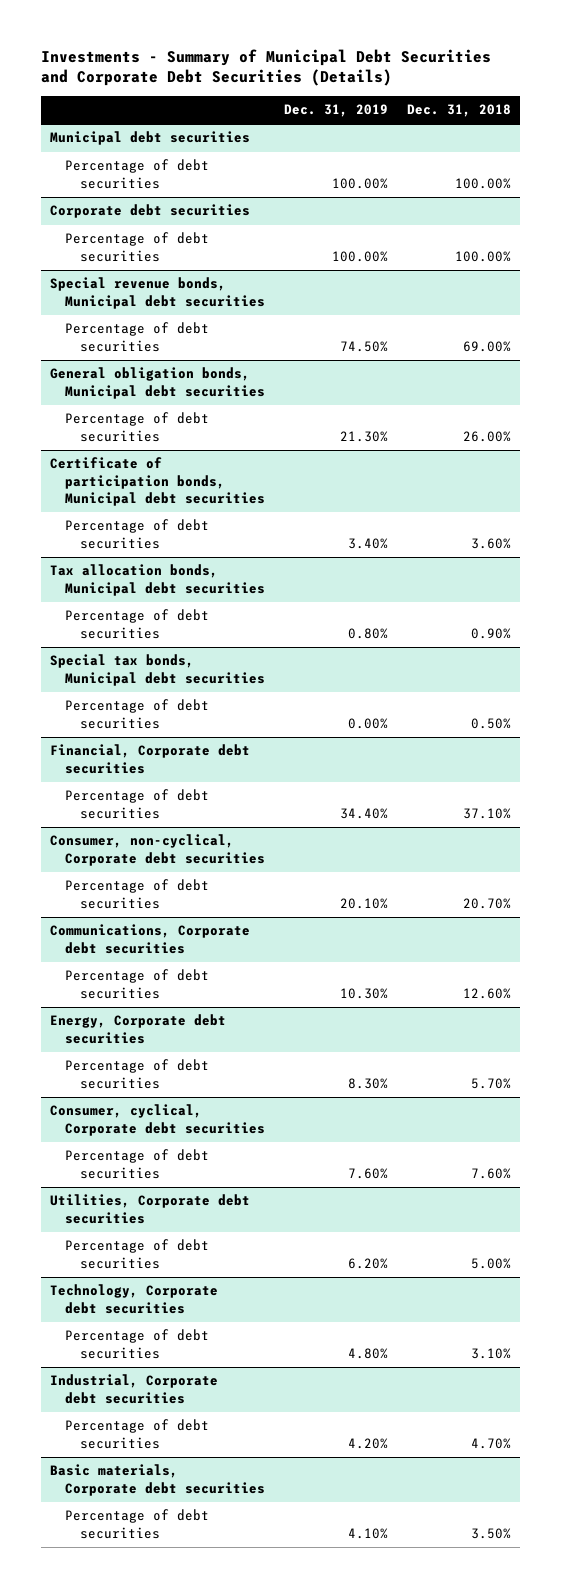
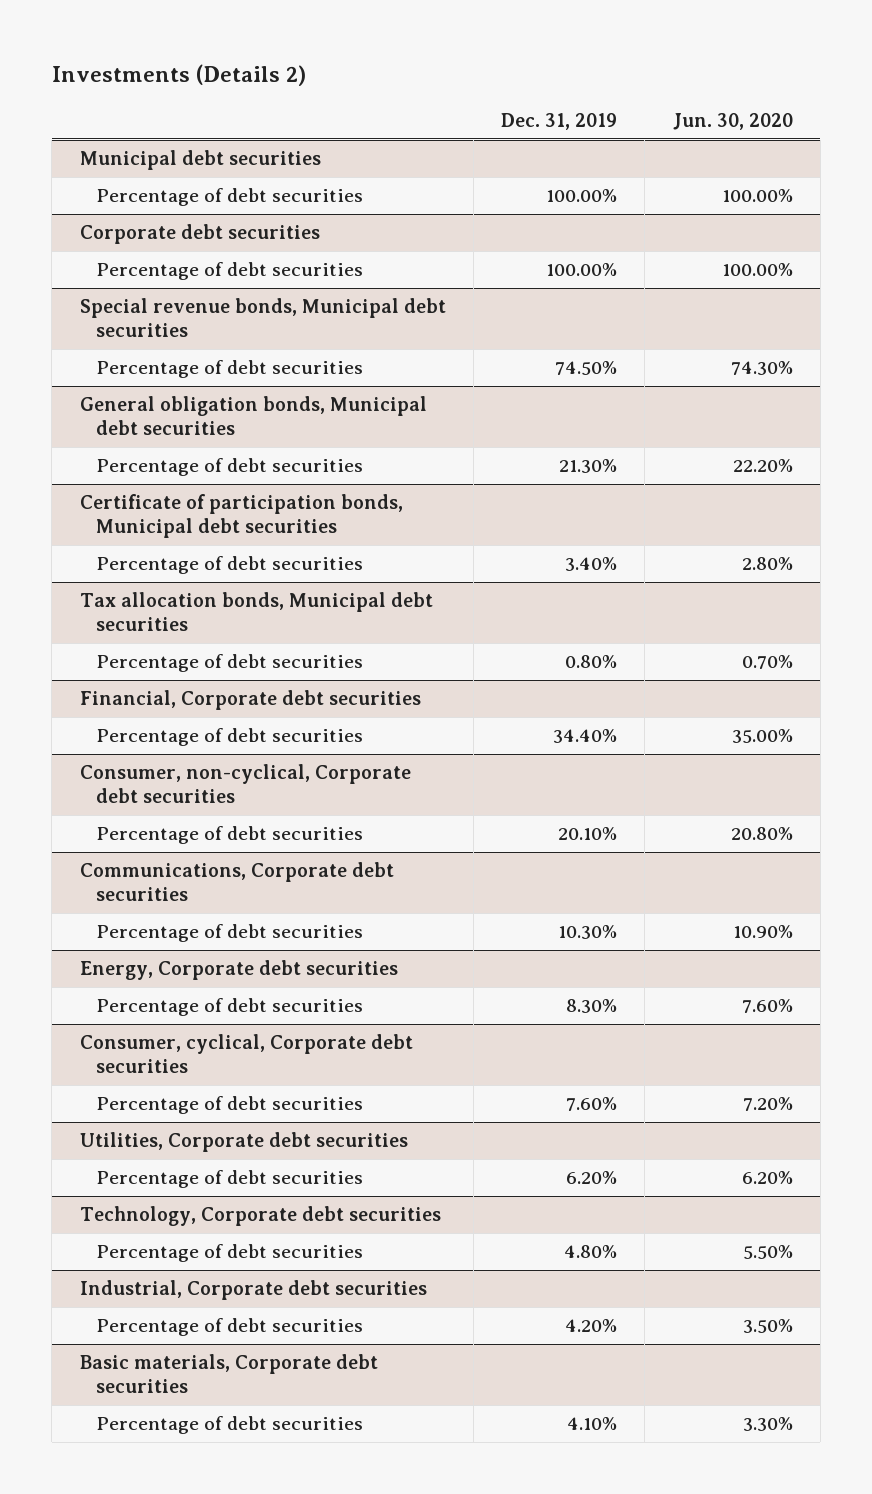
- Investments - Summary of Municipal Debt Securities and Corporate Debt Securities (Details)
+ Investments (Details 2)
- | Dec. 31, 2019 | Dec. 31, 2018
+ | Dec. 31, 2019 | Jun. 30, 2020
- Special tax bonds, Municipal debt securities
- Percentage of debt securities | 0.00% | 0.50%

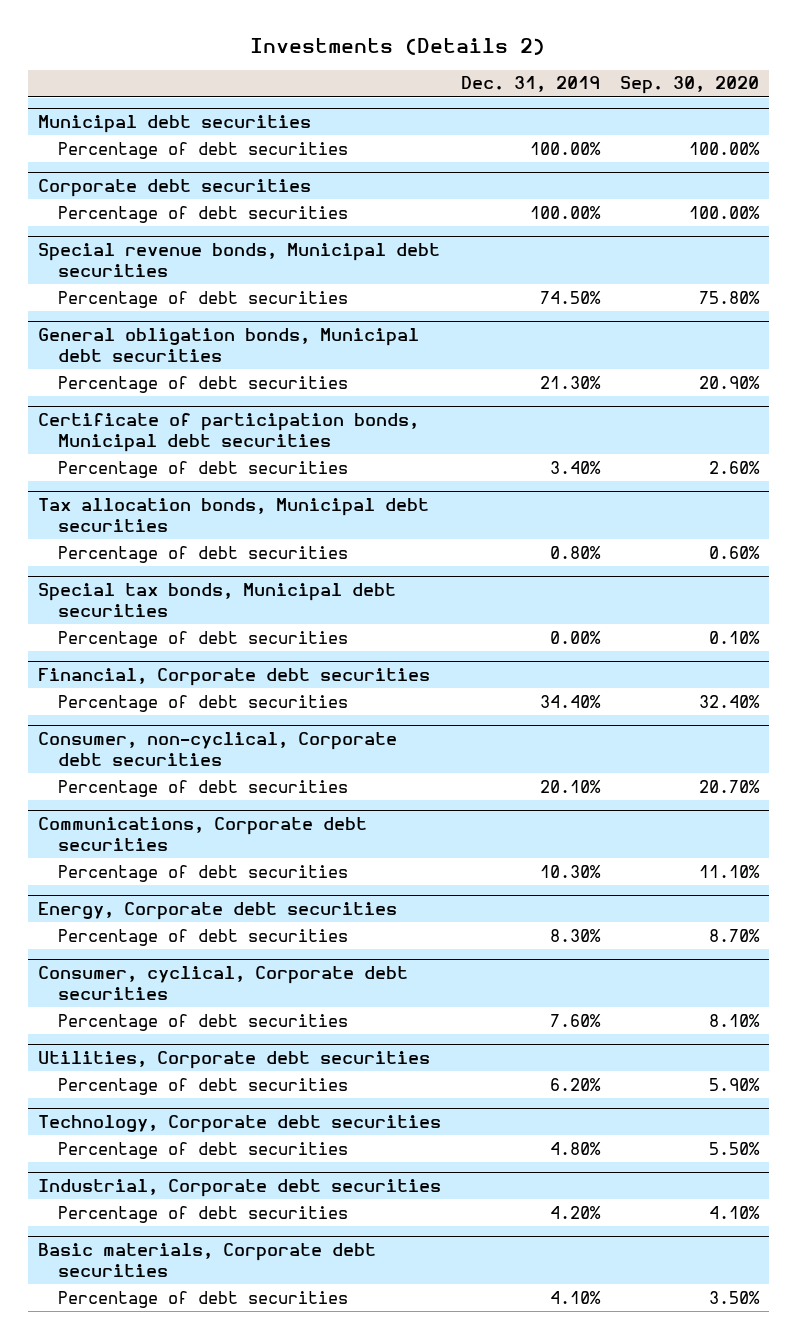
- | Dec. 31, 2019 | Jun. 30, 2020
+ | Dec. 31, 2019 | Sep. 30, 2020
+ Special tax bonds, Municipal debt securities
+ Percentage of debt securities | 0.00% | 0.10%

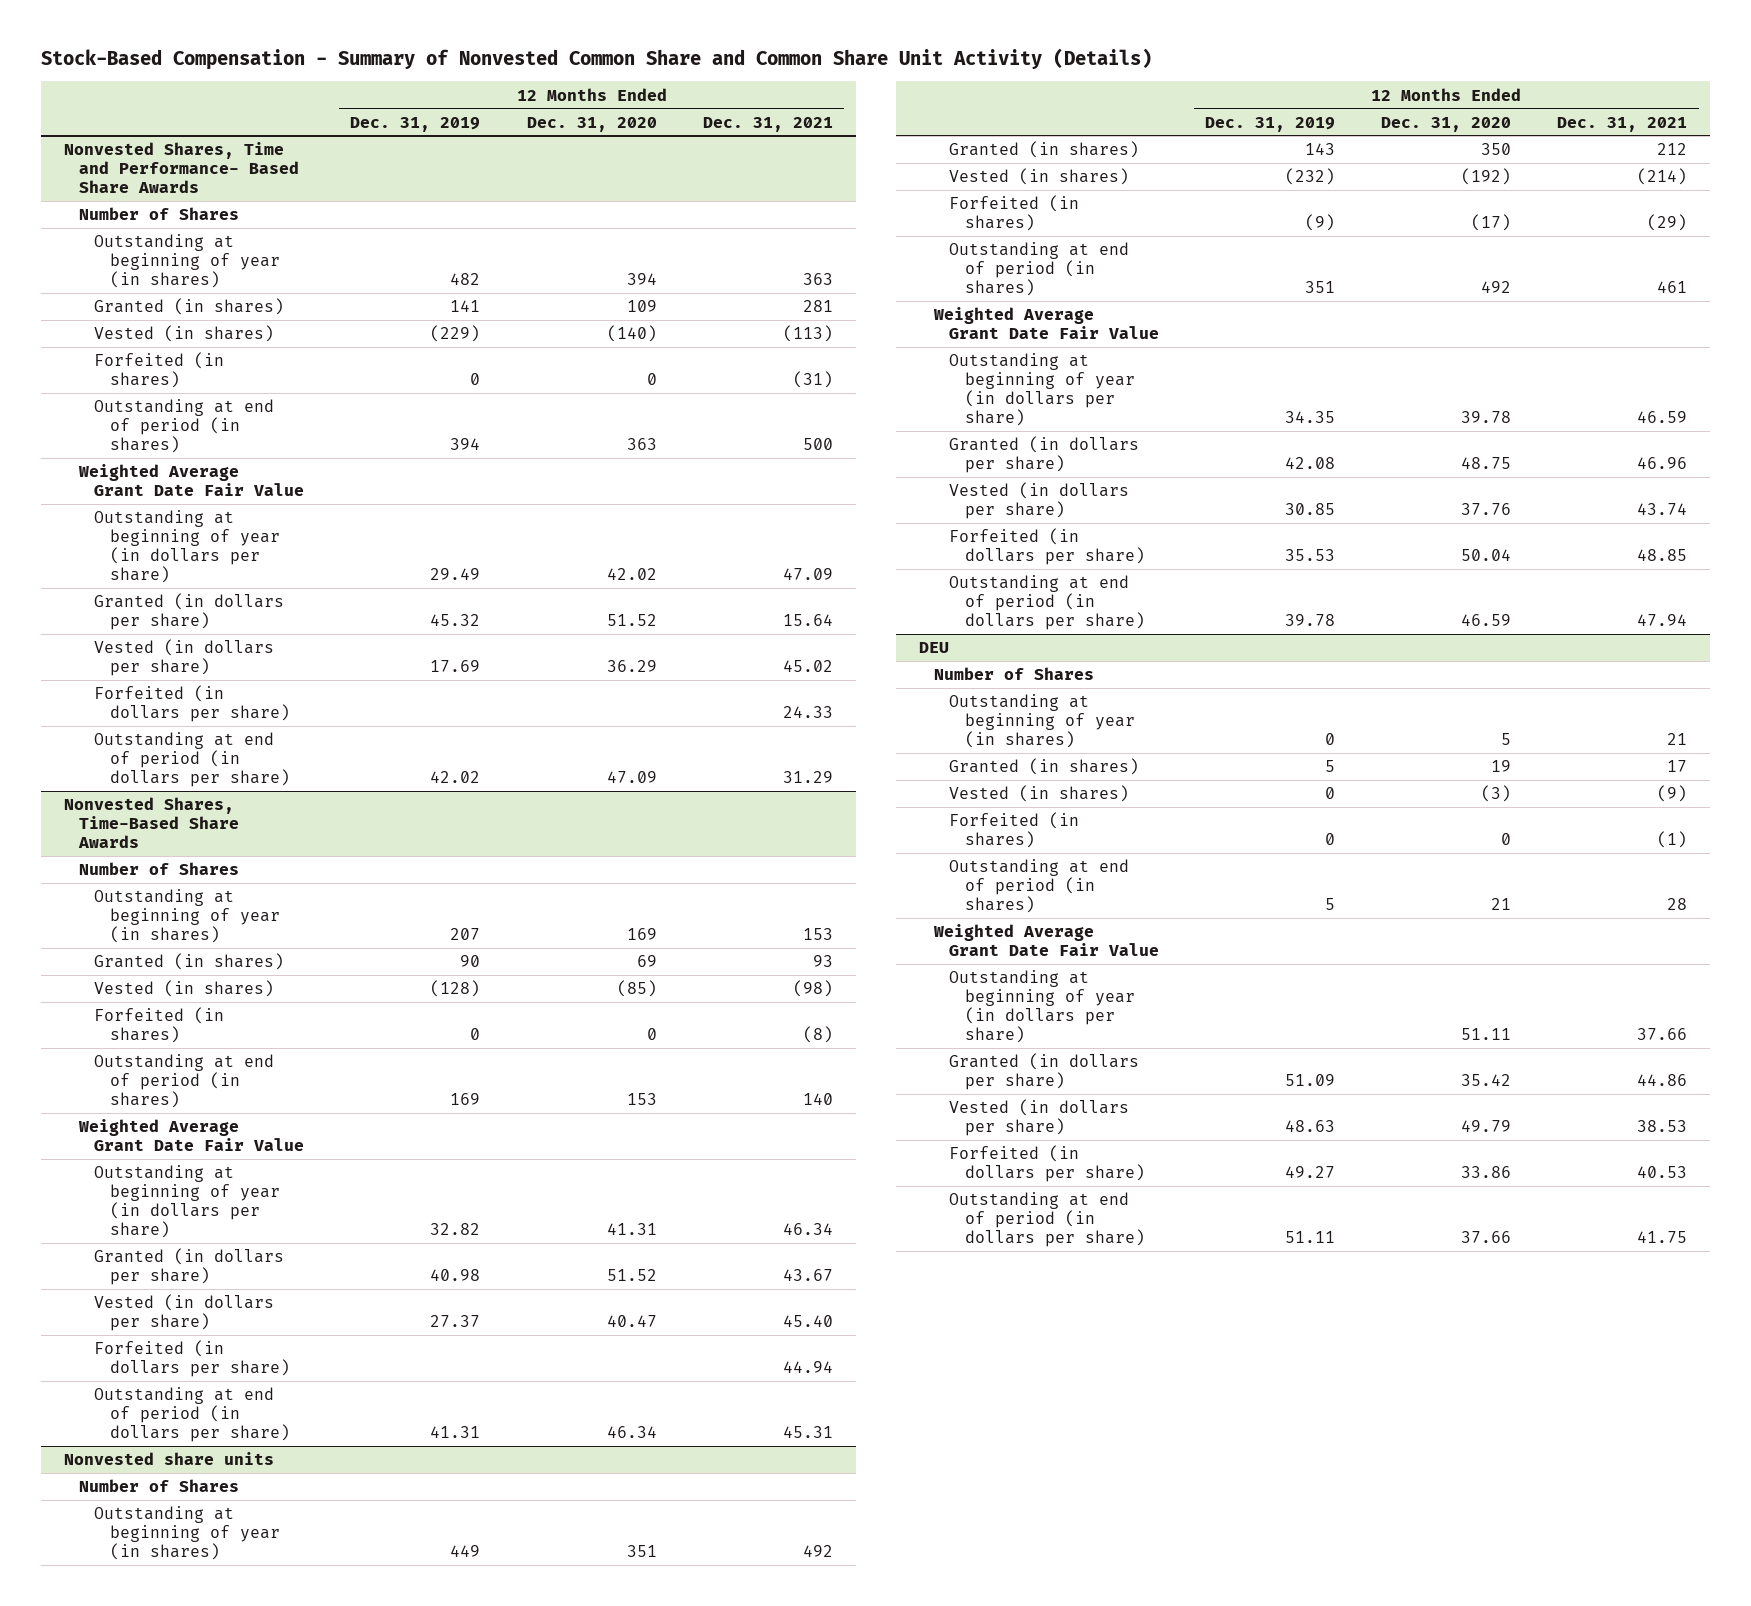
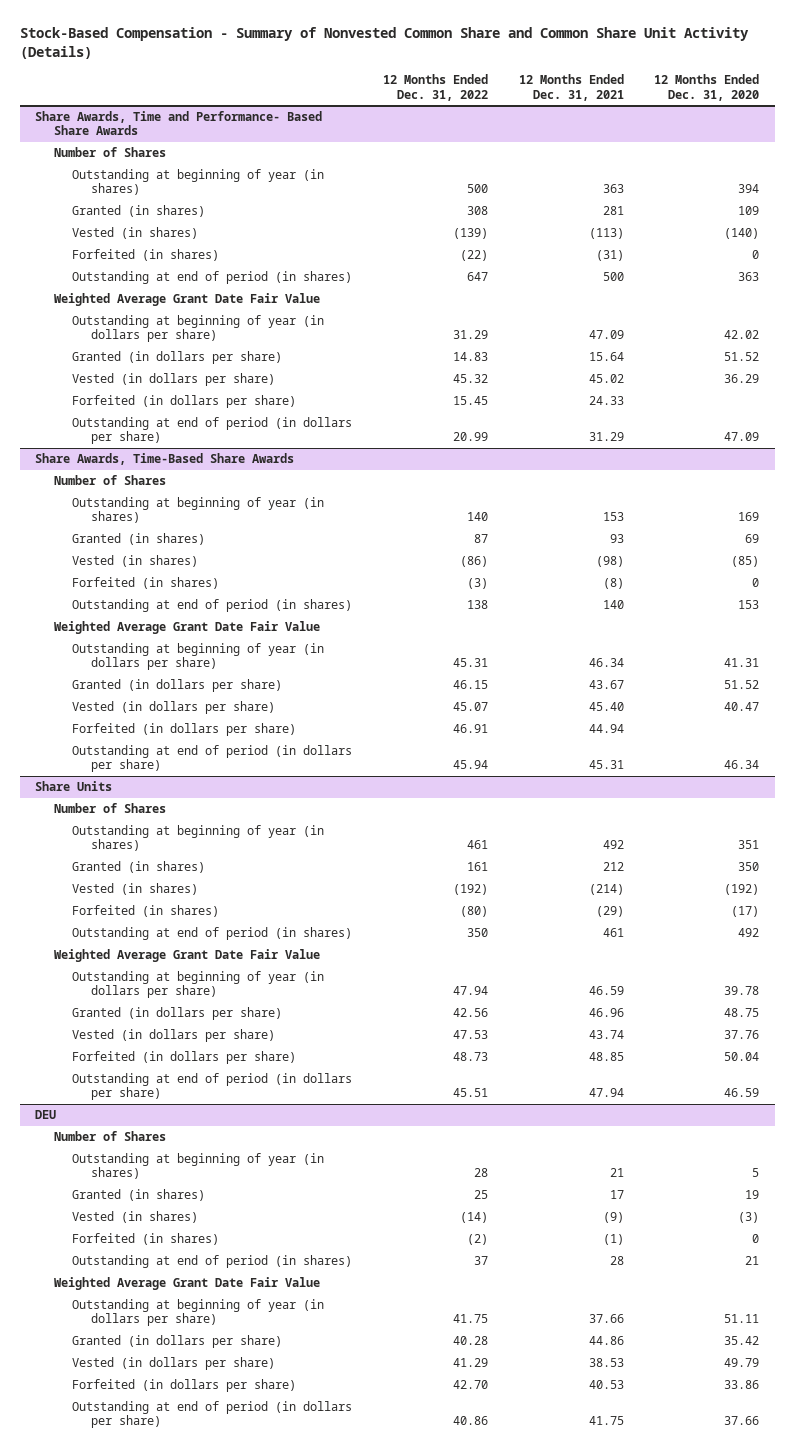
- | 12 Months Ended Dec. 31, 2019 | 12 Months Ended Dec. 31, 2020 | 12 Months Ended Dec. 31, 2021
+ | 12 Months Ended Dec. 31, 2022 | 12 Months Ended Dec. 31, 2021 | 12 Months Ended Dec. 31, 2020
- Nonvested Shares, Time and Performance- Based Share Awards
+ Share Awards, Time and Performance- Based Share Awards
- Nonvested Shares, Time-Based Share Awards
+ Share Awards, Time-Based Share Awards
- Nonvested share units
+ Share Units

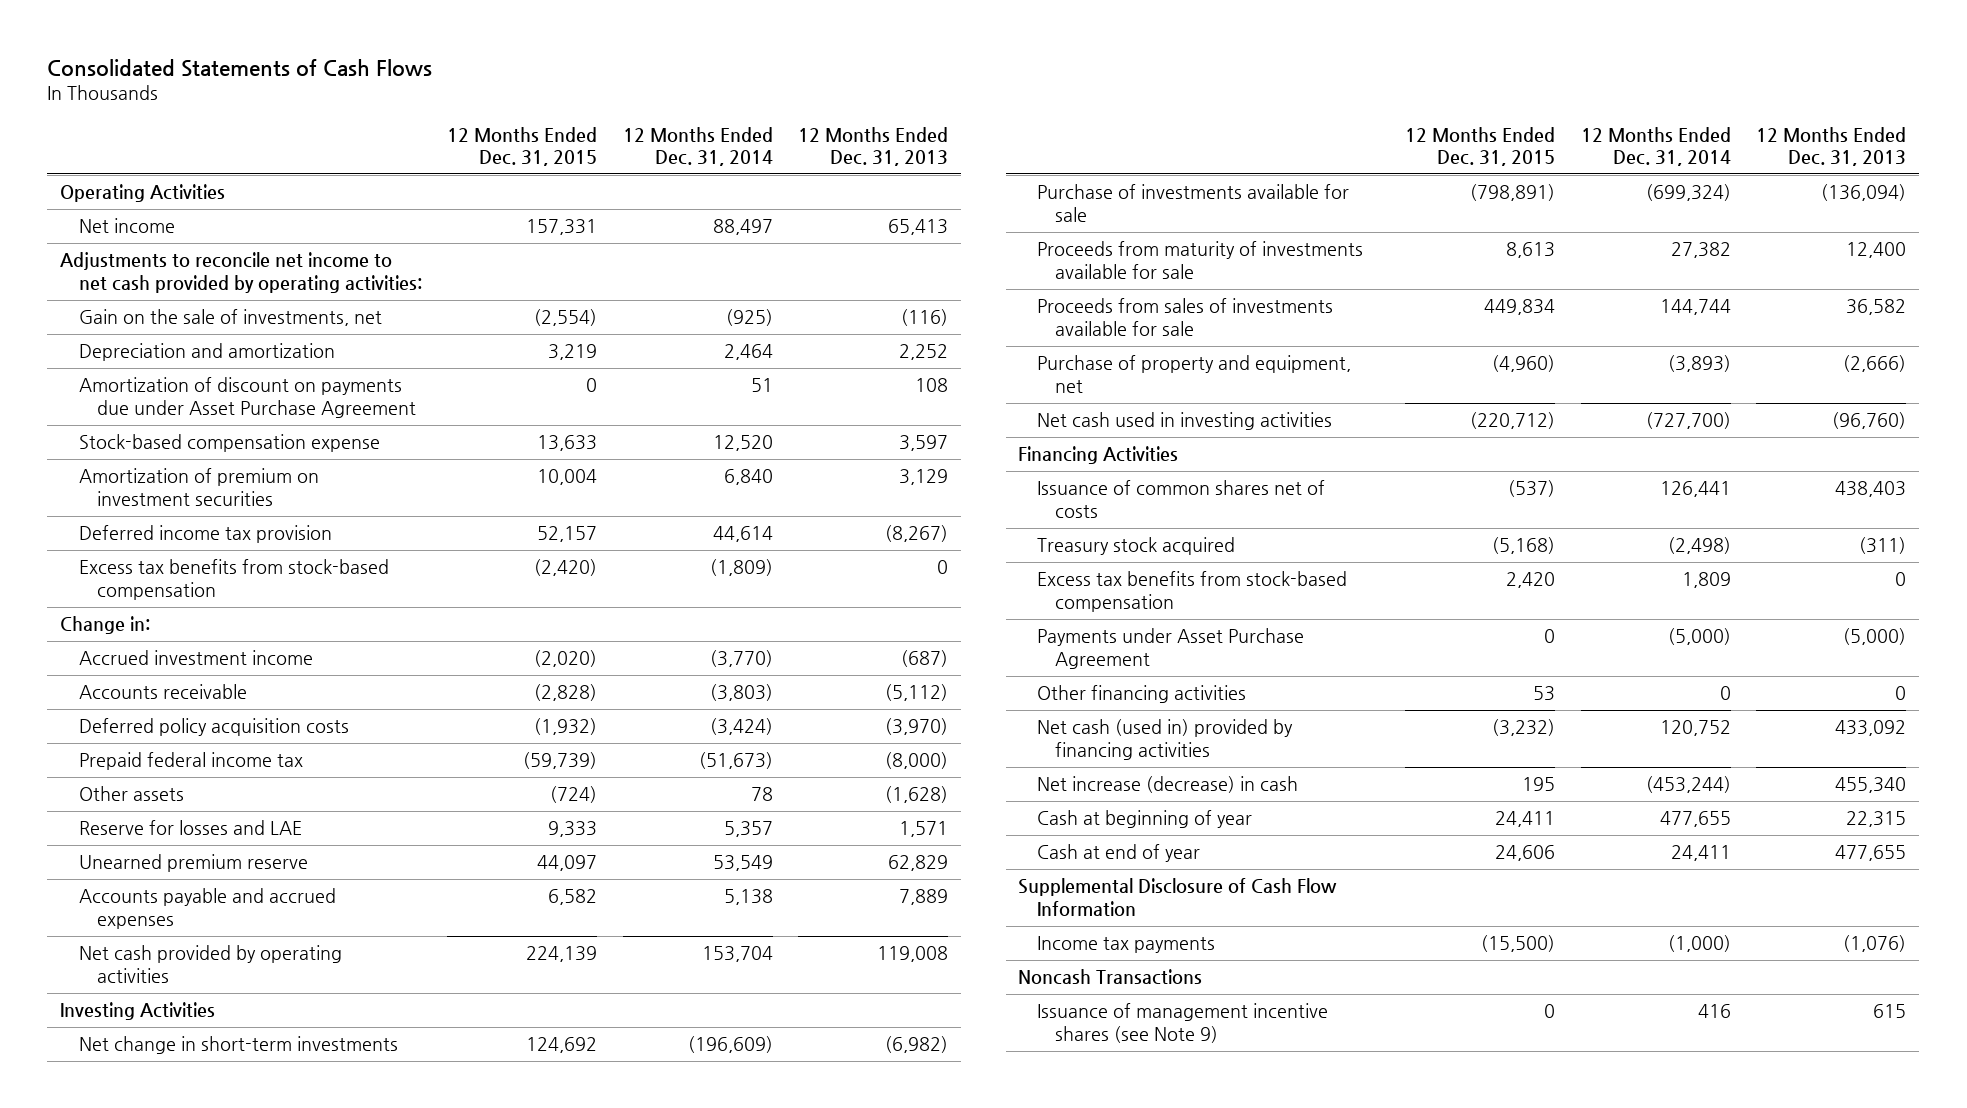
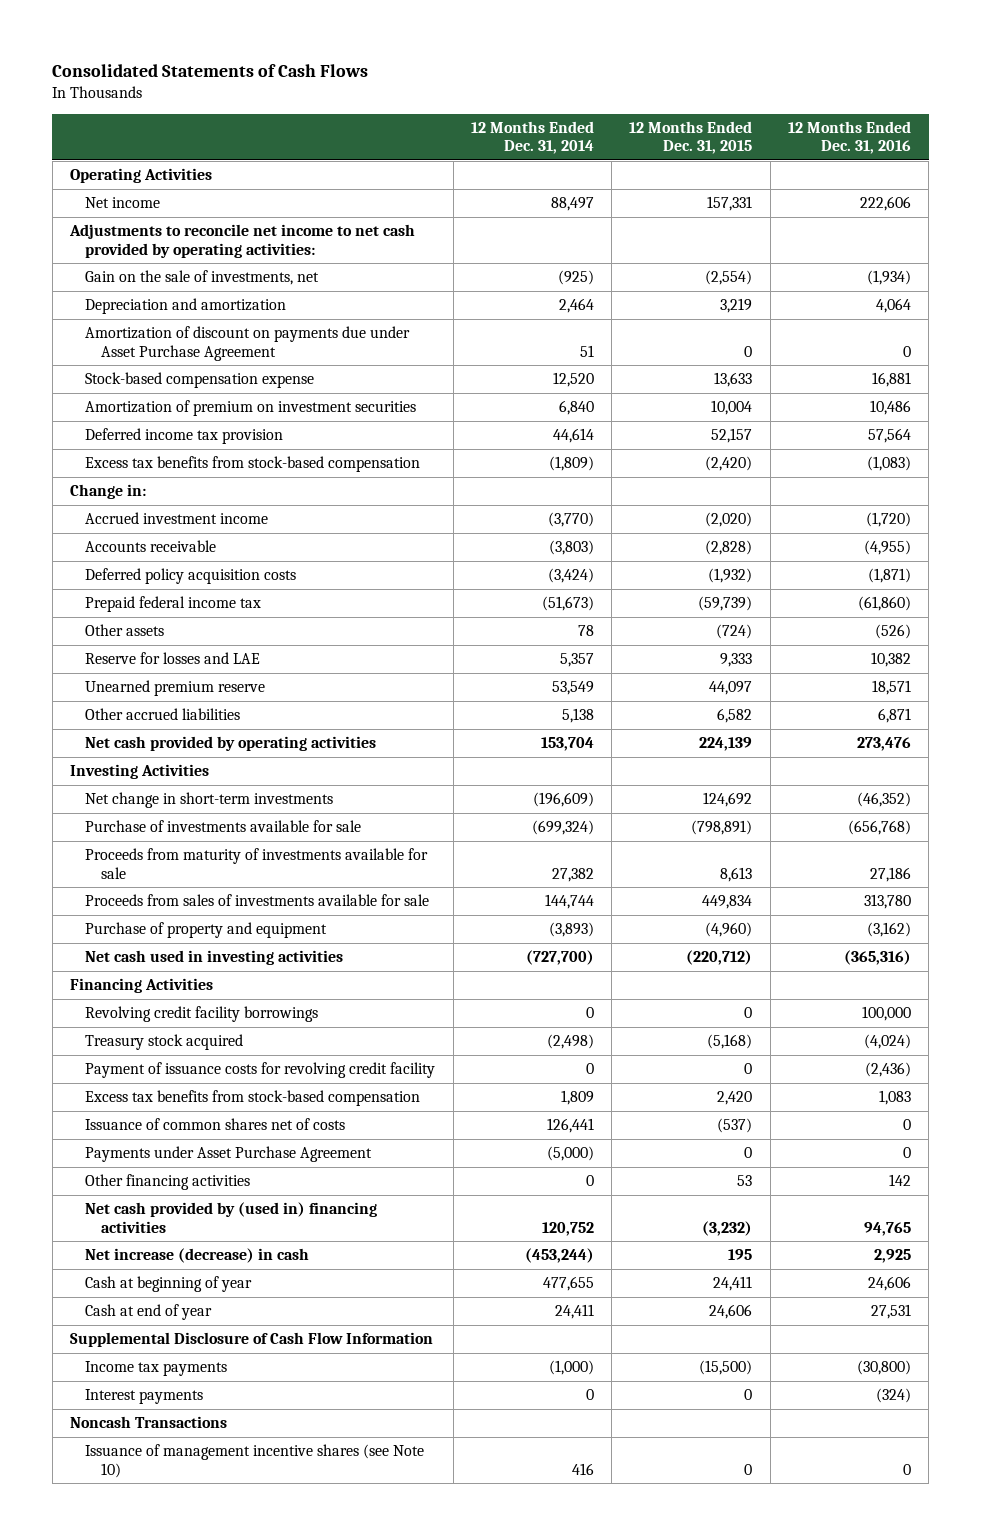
- | 12 Months Ended Dec. 31, 2015 | 12 Months Ended Dec. 31, 2014 | 12 Months Ended Dec. 31, 2013
+ | 12 Months Ended Dec. 31, 2014 | 12 Months Ended Dec. 31, 2015 | 12 Months Ended Dec. 31, 2016
- Accounts payable and accrued expenses | 6,582 | 5,138 | 7,889
+ Other accrued liabilities | 5,138 | 6,582 | 6,871
- Purchase of property and equipment, net | (4,960) | (3,893) | (2,666)
+ Purchase of property and equipment | (3,893) | (4,960) | (3,162)
+ Revolving credit facility borrowings | 0 | 0 | 100,000
+ Payment of issuance costs for revolving credit facility | 0 | 0 | (2,436)
moved down: Issuance of common shares net of costs | 126,441 | (537) | 0
- Net cash (used in) provided by financing activities | (3,232) | 120,752 | 433,092
+ Net cash provided by (used in) financing activities | 120,752 | (3,232) | 94,765
+ Interest payments | 0 | 0 | (324)
- Issuance of management incentive shares (see Note 9) | 0 | 416 | 615
+ Issuance of management incentive shares (see Note 10) | 416 | 0 | 0

